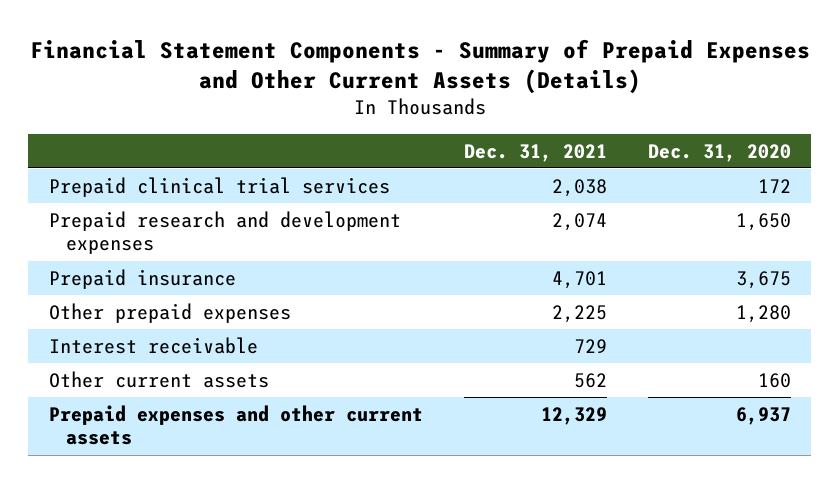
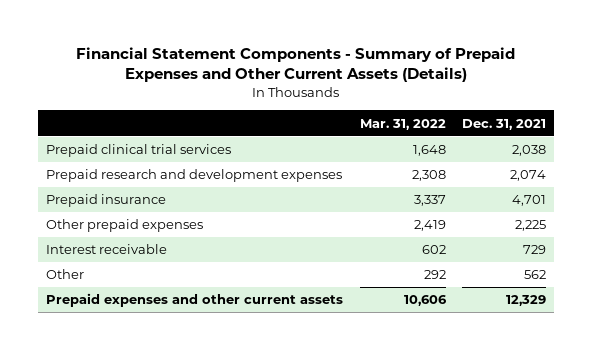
- | Dec. 31, 2021 | Dec. 31, 2020
+ | Mar. 31, 2022 | Dec. 31, 2021
- Other current assets | 562 | 160
+ Other | 292 | 562

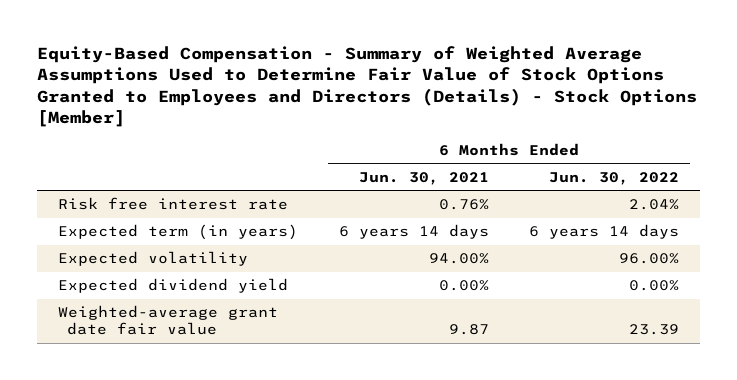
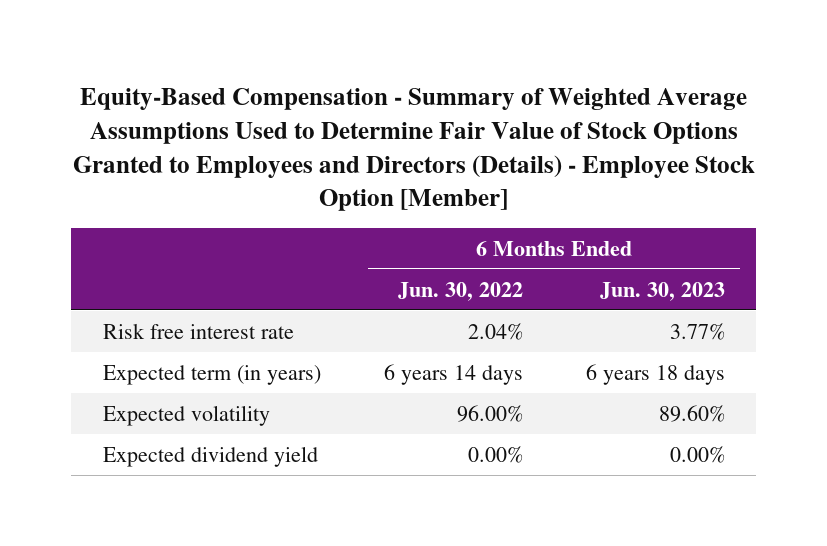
- Equity-Based Compensation - Summary of Weighted Average Assumptions Used to Determine Fair Value of Stock Options Granted to Employees and Directors (Details) - Stock Options [Member]
+ Equity-Based Compensation - Summary of Weighted Average Assumptions Used to Determine Fair Value of Stock Options Granted to Employees and Directors (Details) - Employee Stock Option [Member]
- | 6 Months Ended Jun. 30, 2021 | 6 Months Ended Jun. 30, 2022
+ | 6 Months Ended Jun. 30, 2022 | 6 Months Ended Jun. 30, 2023
- Weighted-average grant date fair value | 9.87 | 23.39

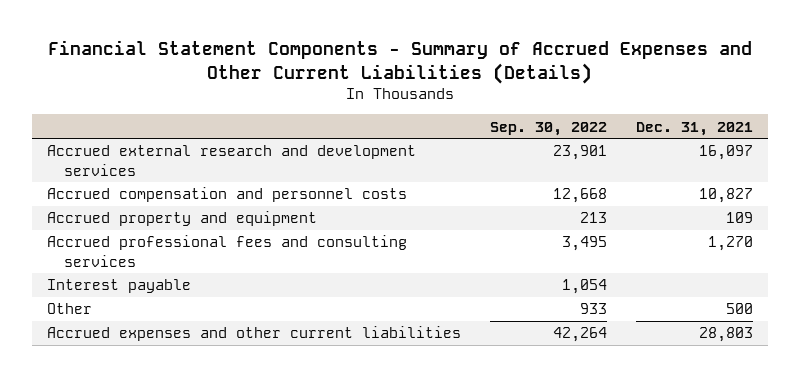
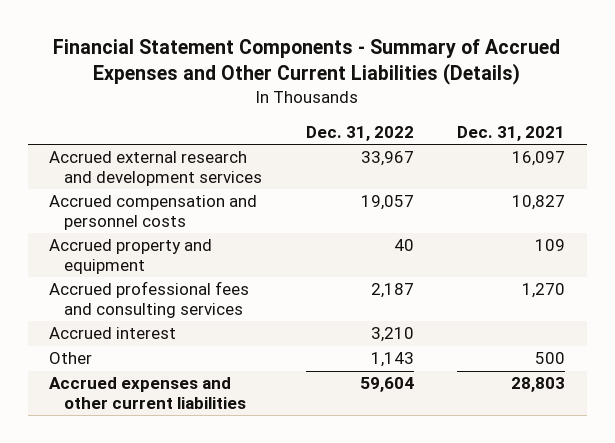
- | Sep. 30, 2022 | Dec. 31, 2021
+ | Dec. 31, 2022 | Dec. 31, 2021
- Interest payable | 1,054 |
+ Accrued interest | 3,210 |

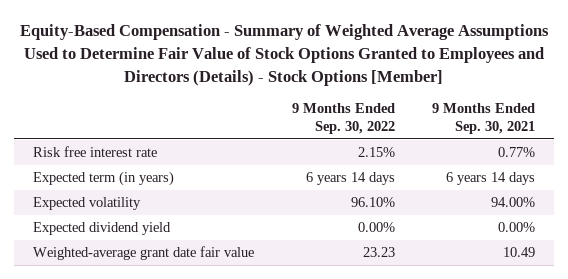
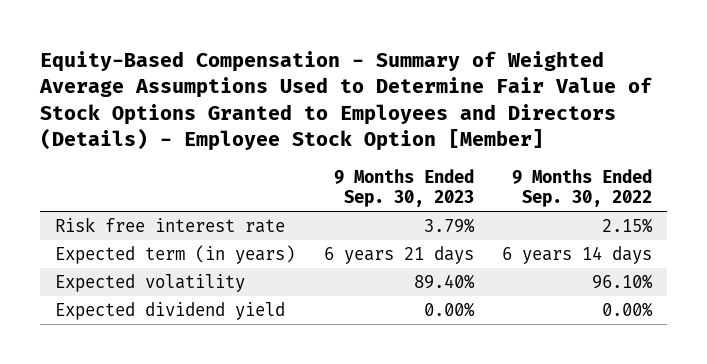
- Equity-Based Compensation - Summary of Weighted Average Assumptions Used to Determine Fair Value of Stock Options Granted to Employees and Directors (Details) - Stock Options [Member]
+ Equity-Based Compensation - Summary of Weighted Average Assumptions Used to Determine Fair Value of Stock Options Granted to Employees and Directors (Details) - Employee Stock Option [Member]
- | 9 Months Ended Sep. 30, 2022 | 9 Months Ended Sep. 30, 2021
+ | 9 Months Ended Sep. 30, 2023 | 9 Months Ended Sep. 30, 2022
- Weighted-average grant date fair value | 23.23 | 10.49

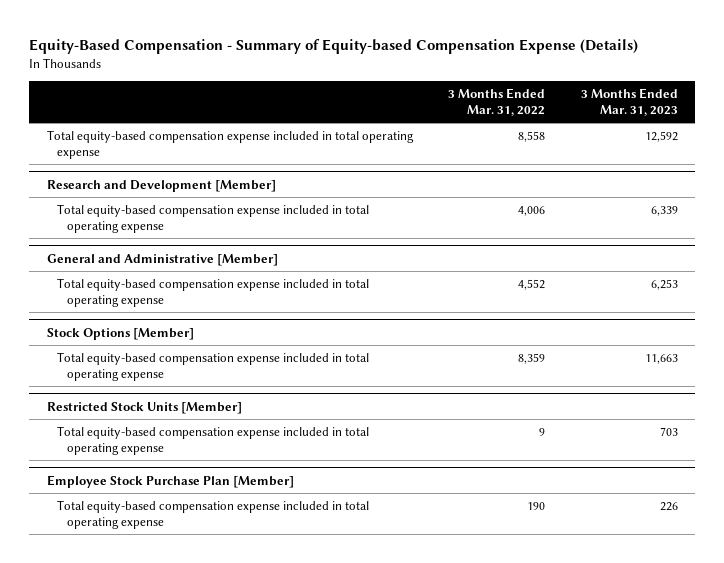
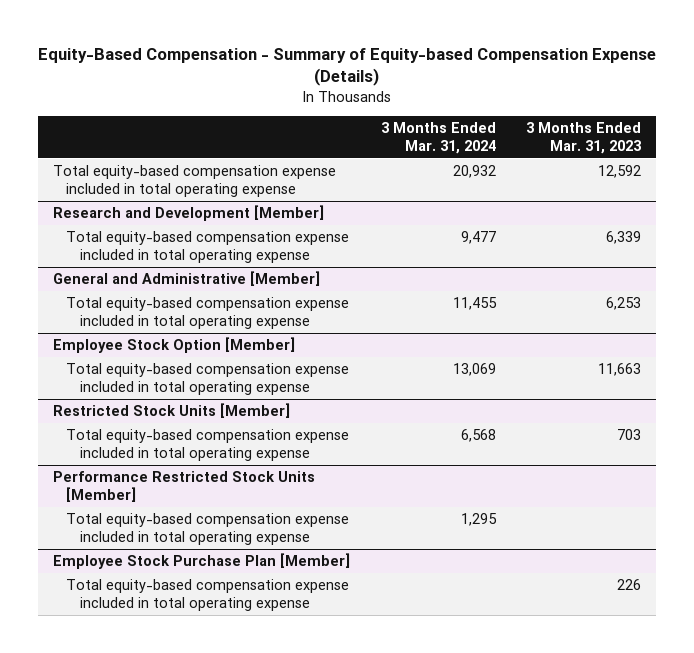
- | 3 Months Ended Mar. 31, 2022 | 3 Months Ended Mar. 31, 2023
+ | 3 Months Ended Mar. 31, 2024 | 3 Months Ended Mar. 31, 2023
- Stock Options [Member]
+ Employee Stock Option [Member]
+ Performance Restricted Stock Units [Member]
+ Total equity-based compensation expense included in total operating expense | 1,295 |

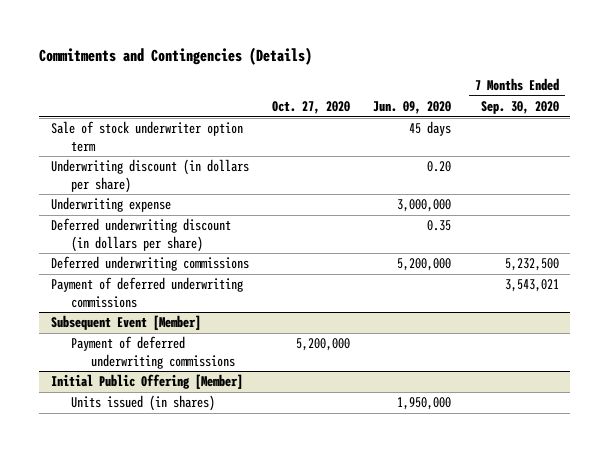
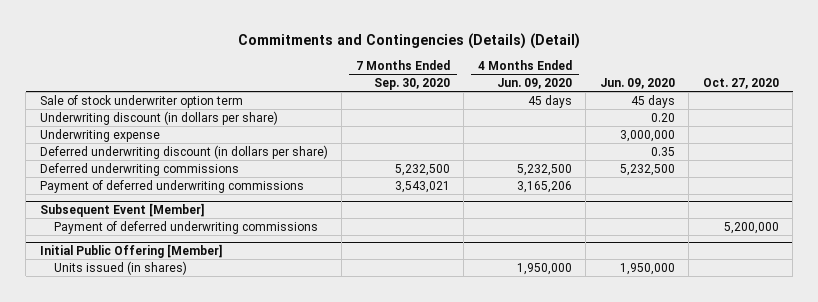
- Commitments and Contingencies (Details)
+ Commitments and Contingencies (Details) (Detail)
- | Oct. 27, 2020 | Jun. 09, 2020 | 7 Months Ended Sep. 30, 2020
+ | 7 Months Ended Sep. 30, 2020 | 4 Months Ended Jun. 09, 2020 | Jun. 09, 2020 | Oct. 27, 2020
- Deferred underwriting commissions | | 5,200,000 | 5,232,500
+ Deferred underwriting commissions | 5,232,500 | 5,232,500 | 5,232,500 |

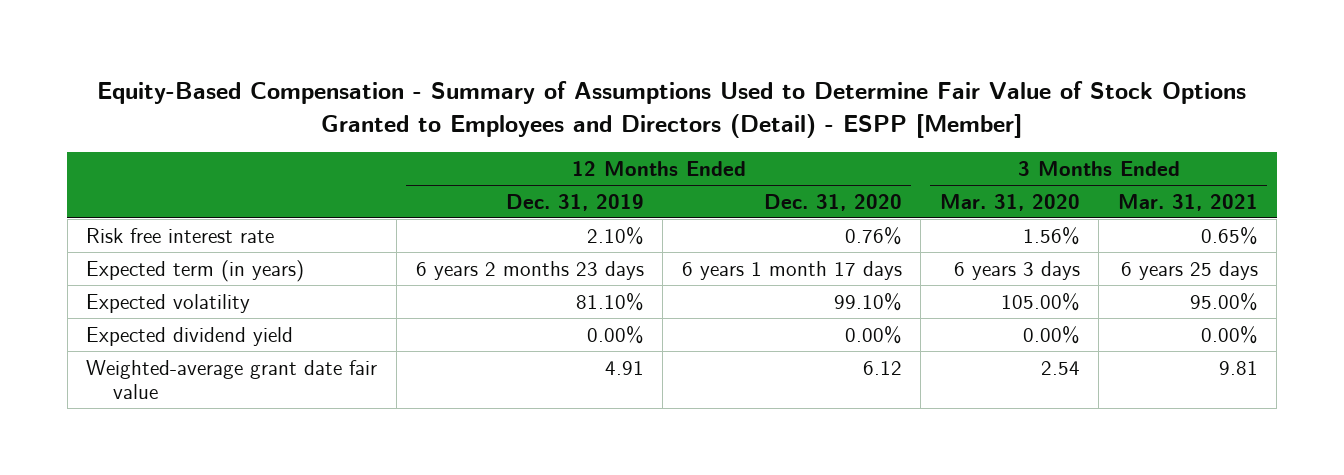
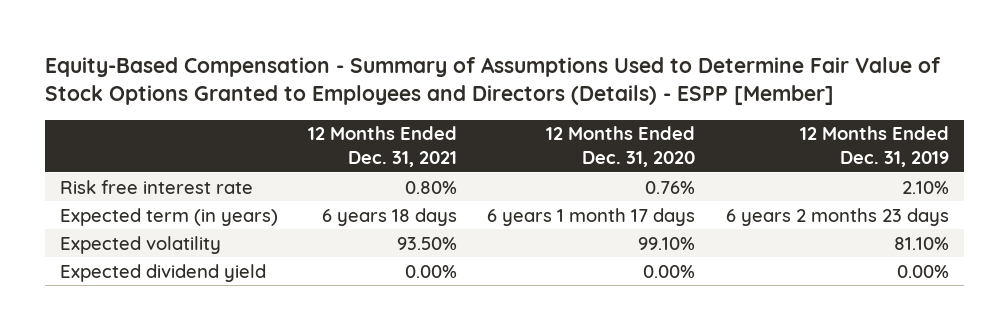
- Equity-Based Compensation - Summary of Assumptions Used to Determine Fair Value of Stock Options Granted to Employees and Directors (Detail) - ESPP [Member]
+ Equity-Based Compensation - Summary of Assumptions Used to Determine Fair Value of Stock Options Granted to Employees and Directors (Details) - ESPP [Member]
- | 12 Months Ended Dec. 31, 2019 | 12 Months Ended Dec. 31, 2020 | 3 Months Ended Mar. 31, 2020 | 3 Months Ended Mar. 31, 2021
+ | 12 Months Ended Dec. 31, 2021 | 12 Months Ended Dec. 31, 2020 | 12 Months Ended Dec. 31, 2019
- Weighted-average grant date fair value | 4.91 | 6.12 | 2.54 | 9.81

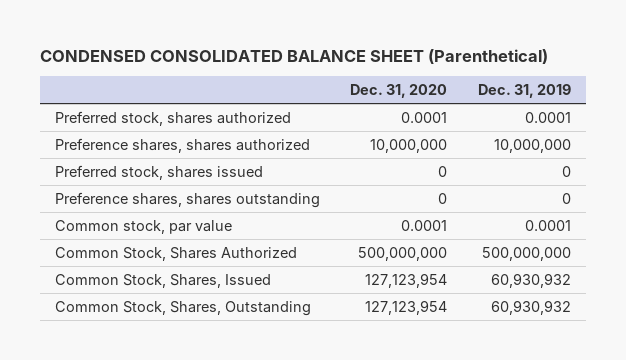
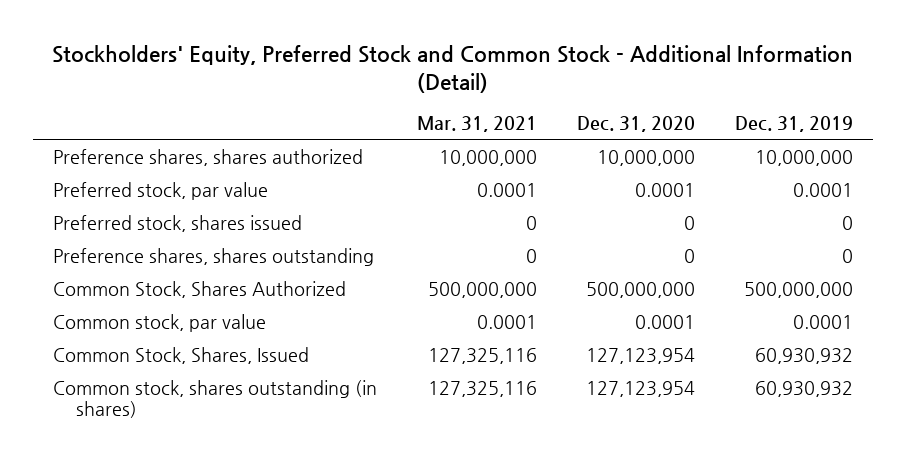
- CONDENSED CONSOLIDATED BALANCE SHEET (Parenthetical)
+ Stockholders' Equity, Preferred Stock and Common Stock - Additional Information (Detail)
- | Dec. 31, 2020 | Dec. 31, 2019
+ | Mar. 31, 2021 | Dec. 31, 2020 | Dec. 31, 2019
- Preferred stock, shares authorized | 0.0001 | 0.0001
+ Preferred stock, par value | 0.0001 | 0.0001 | 0.0001
moved down: Common stock, par value | 0.0001 | 0.0001 | 0.0001
- Common Stock, Shares, Outstanding | 127,123,954 | 60,930,932
+ Common stock, shares outstanding (in shares) | 127,325,116 | 127,123,954 | 60,930,932

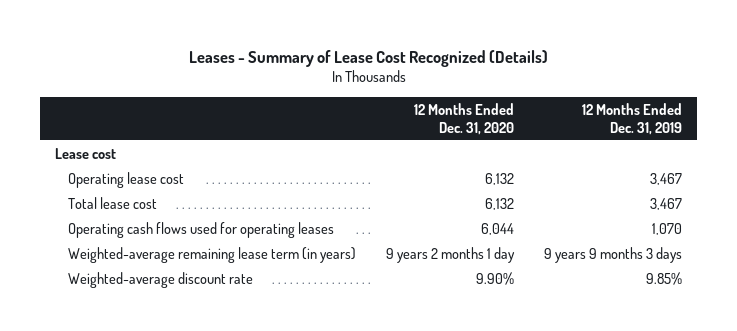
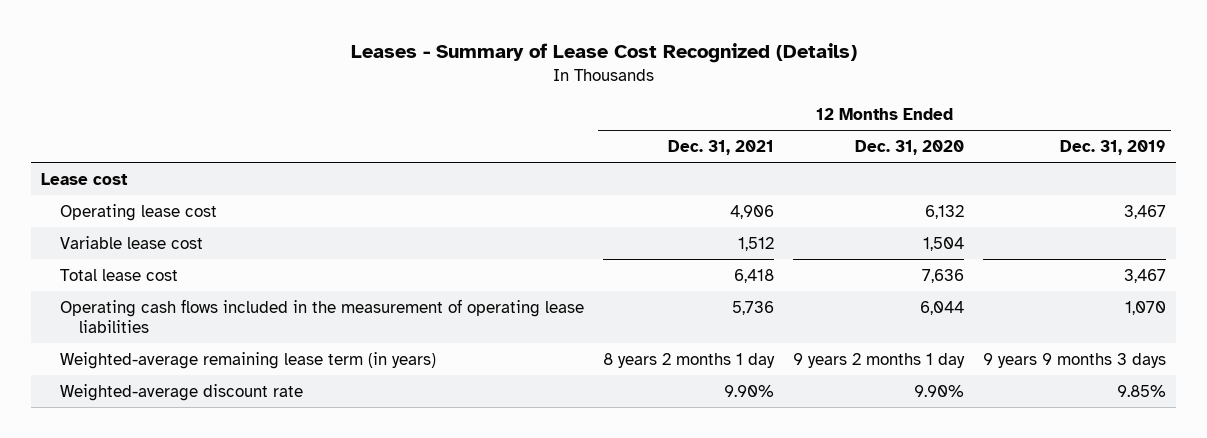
- | 12 Months Ended Dec. 31, 2020 | 12 Months Ended Dec. 31, 2019
+ | 12 Months Ended Dec. 31, 2021 | 12 Months Ended Dec. 31, 2020 | 12 Months Ended Dec. 31, 2019
- Total lease cost | 6,132 | 3,467
- Operating cash flows used for operating leases | 6,044 | 1,070
+ Variable lease cost | 1,512 | 1,504 |
+ Total lease cost | 6,418 | 7,636 | 3,467
+ Operating cash flows included in the measurement of operating lease liabilities | 5,736 | 6,044 | 1,070

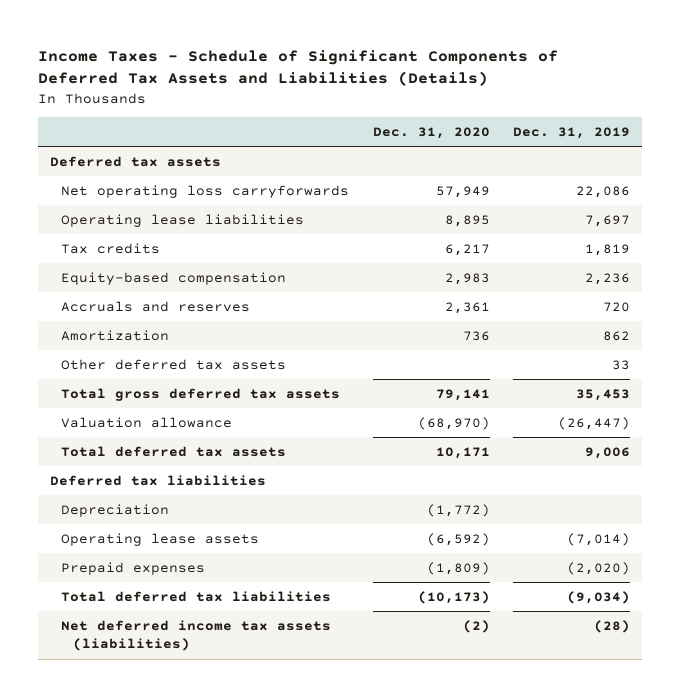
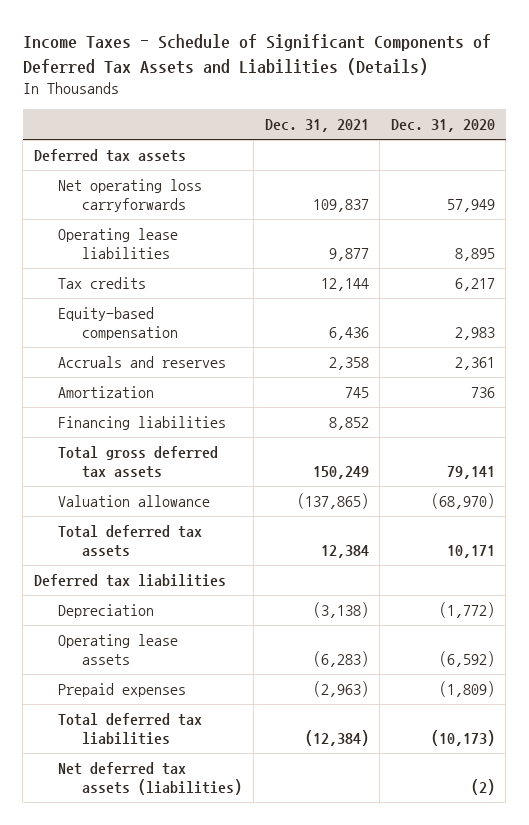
- | Dec. 31, 2020 | Dec. 31, 2019
+ | Dec. 31, 2021 | Dec. 31, 2020
- Other deferred tax assets | | 33
+ Financing liabilities | 8,852 |
- Net deferred income tax assets (liabilities) | (2) | (28)
+ Net deferred tax assets (liabilities) | | (2)

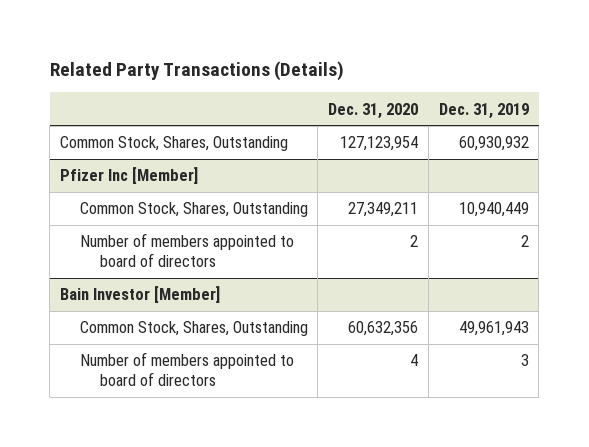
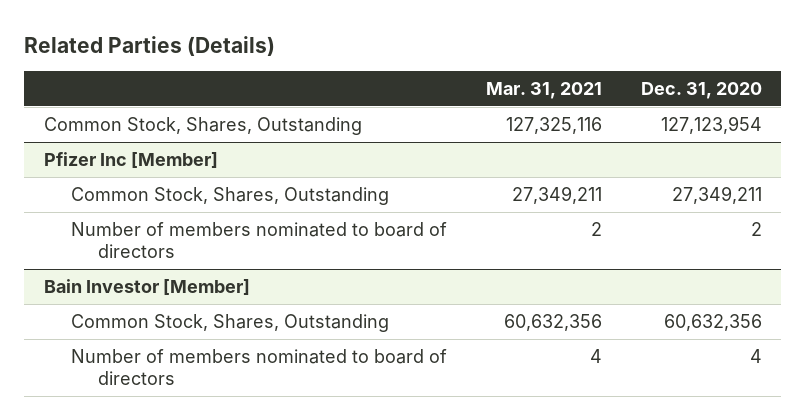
- Related Party Transactions (Details)
+ Related Parties (Details)
- | Dec. 31, 2020 | Dec. 31, 2019
+ | Mar. 31, 2021 | Dec. 31, 2020
@ Pfizer Inc [Member]
- Number of members appointed to board of directors | 2 | 2
+ Number of members nominated to board of directors | 2 | 2
@ Bain Investor [Member]
- Number of members appointed to board of directors | 4 | 3
+ Number of members nominated to board of directors | 4 | 4

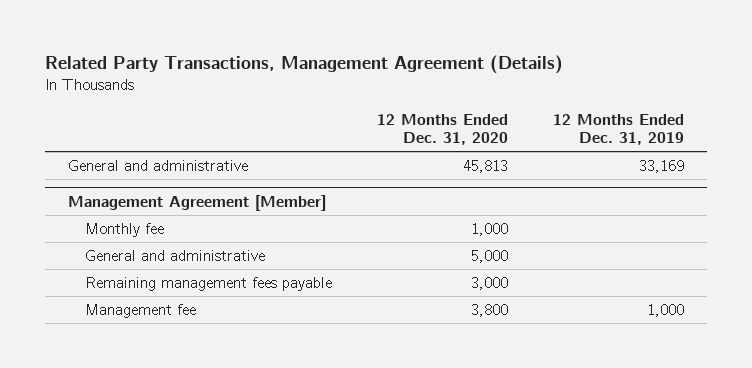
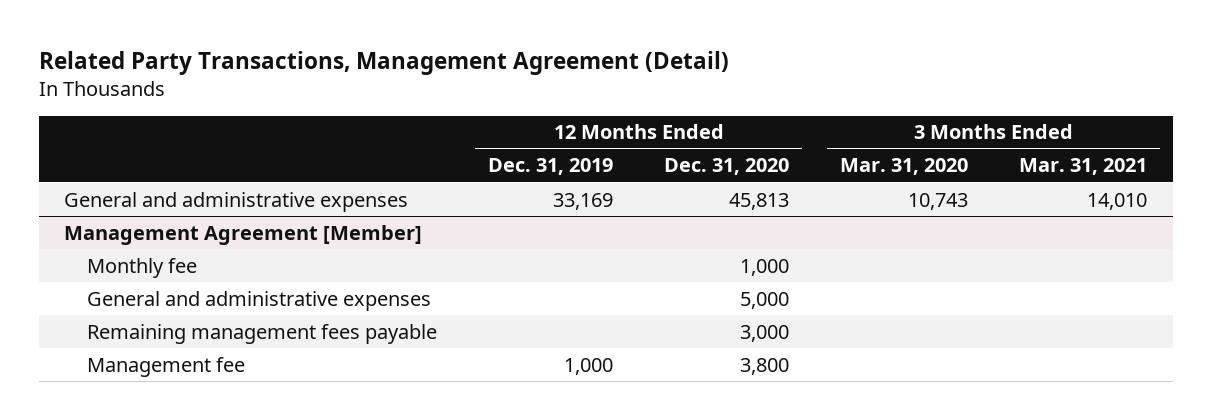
- Related Party Transactions, Management Agreement (Details)
+ Related Party Transactions, Management Agreement (Detail)
- | 12 Months Ended Dec. 31, 2020 | 12 Months Ended Dec. 31, 2019
+ | 12 Months Ended Dec. 31, 2019 | 12 Months Ended Dec. 31, 2020 | 3 Months Ended Mar. 31, 2020 | 3 Months Ended Mar. 31, 2021
- General and administrative | 45,813 | 33,169
+ General and administrative expenses | 33,169 | 45,813 | 10,743 | 14,010
@ Management Agreement [Member]
- General and administrative | 5,000 |
+ General and administrative expenses | | 5,000 | |

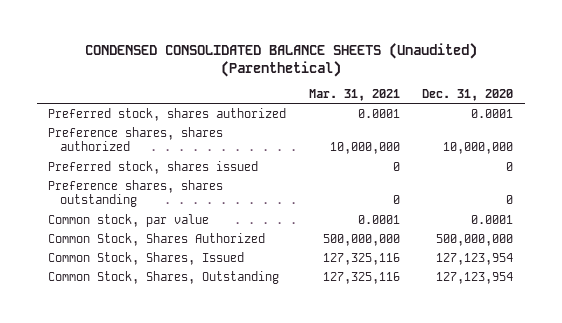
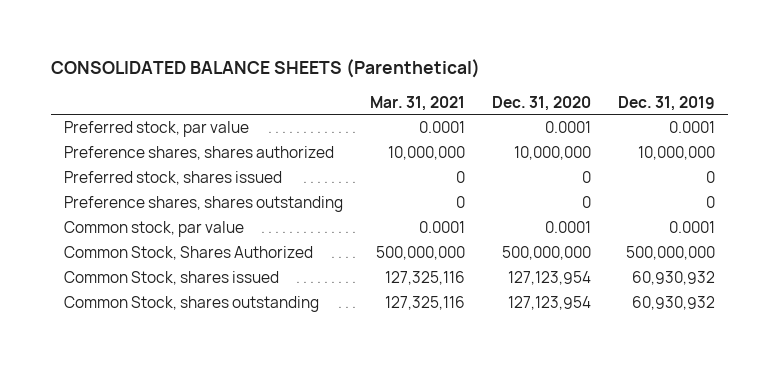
- CONDENSED CONSOLIDATED BALANCE SHEETS (Unaudited) (Parenthetical)
+ CONSOLIDATED BALANCE SHEETS (Parenthetical)
- | Mar. 31, 2021 | Dec. 31, 2020
+ | Mar. 31, 2021 | Dec. 31, 2020 | Dec. 31, 2019
- Preferred stock, shares authorized | 0.0001 | 0.0001
+ Preferred stock, par value | 0.0001 | 0.0001 | 0.0001
- Common Stock, Shares, Issued | 127,325,116 | 127,123,954
- Common Stock, Shares, Outstanding | 127,325,116 | 127,123,954
+ Common Stock, shares issued | 127,325,116 | 127,123,954 | 60,930,932
+ Common Stock, shares outstanding | 127,325,116 | 127,123,954 | 60,930,932

